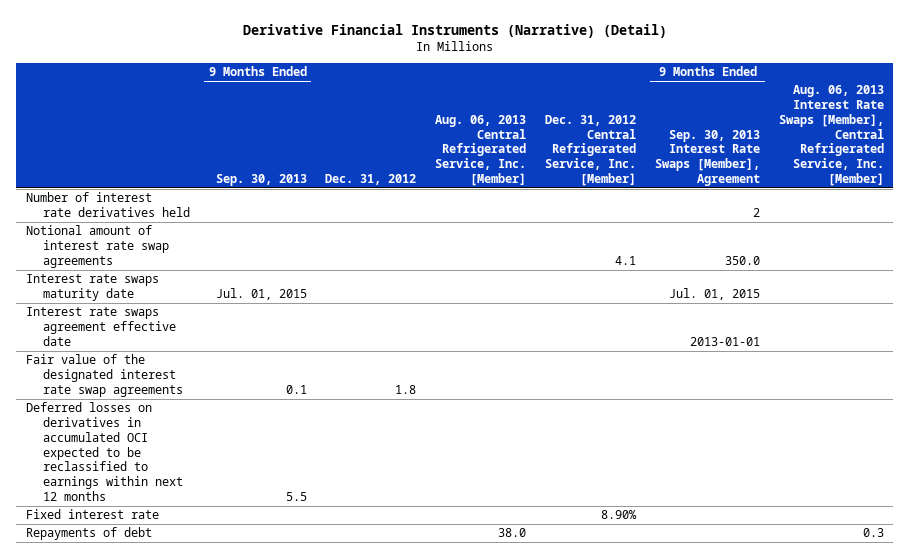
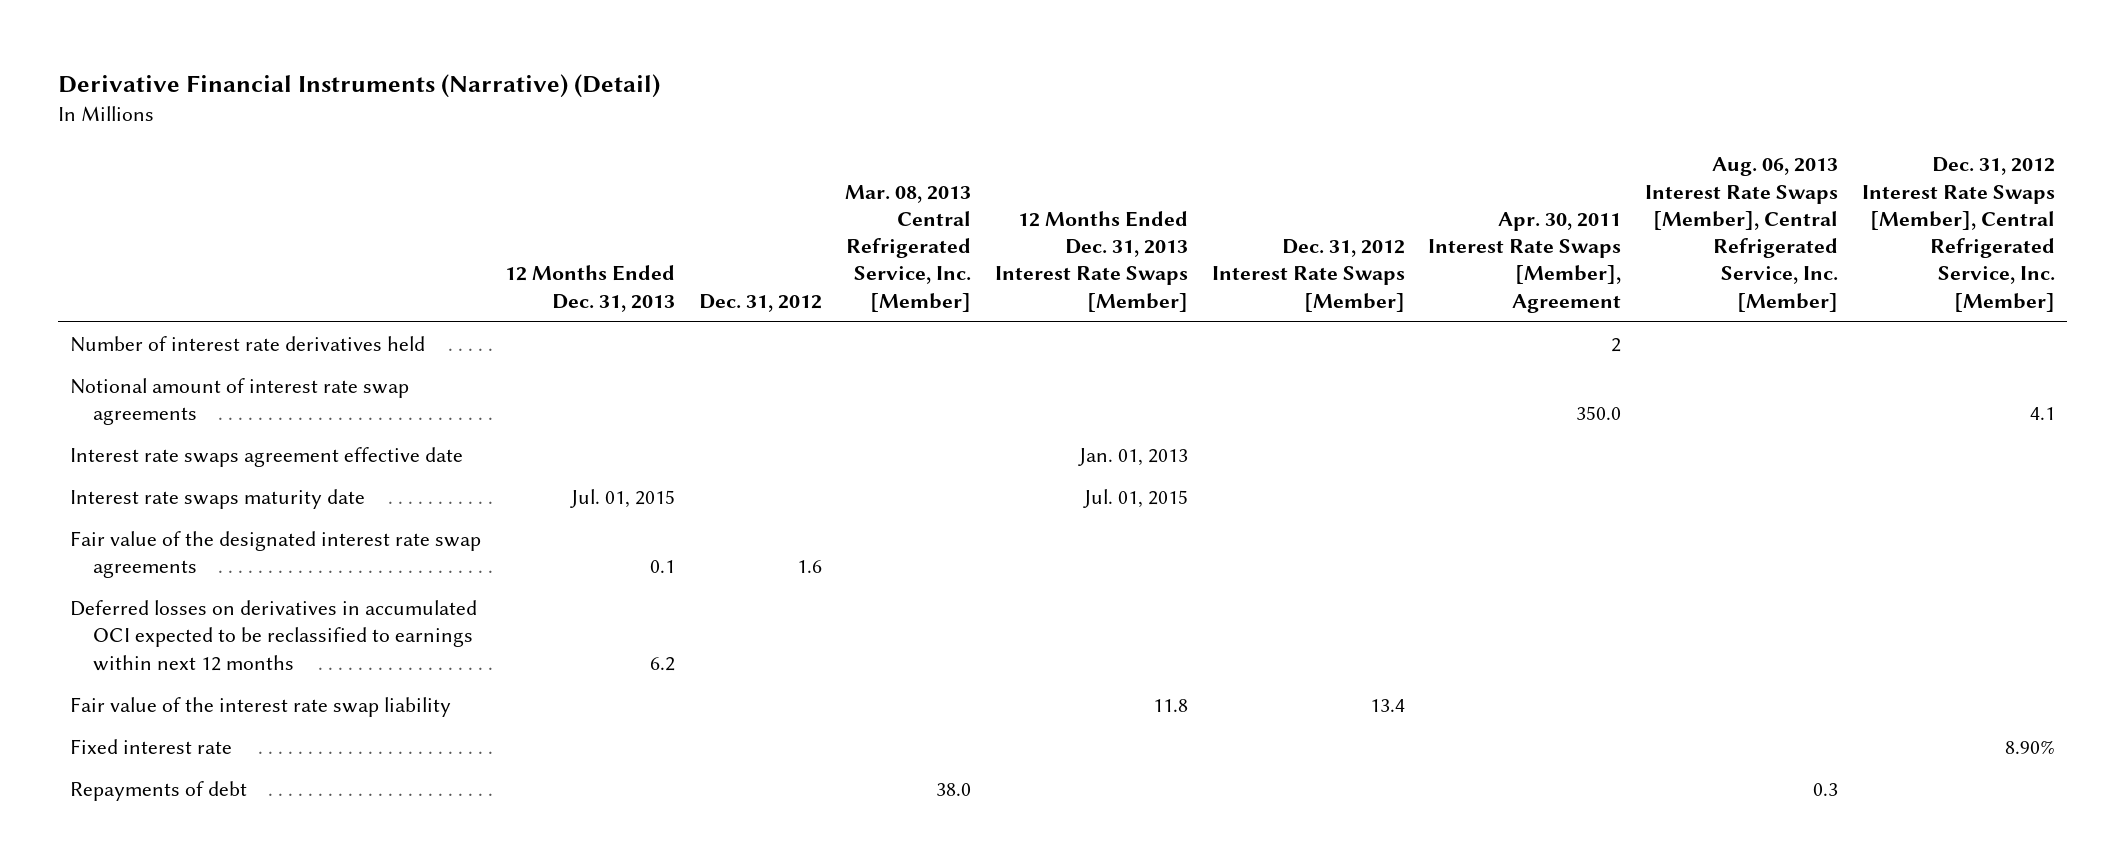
- | 9 Months Ended Sep. 30, 2013 | Dec. 31, 2012 | Aug. 06, 2013 Central Refrigerated Service, Inc. [Member] | Dec. 31, 2012 Central Refrigerated Service, Inc. [Member] | 9 Months Ended Sep. 30, 2013 Interest Rate Swaps [Member], Agreement | Aug. 06, 2013 Interest Rate Swaps [Member], Central Refrigerated Service, Inc. [Member]
+ | 12 Months Ended Dec. 31, 2013 | Dec. 31, 2012 | Mar. 08, 2013 Central Refrigerated Service, Inc. [Member] | 12 Months Ended Dec. 31, 2013 Interest Rate Swaps [Member] | Dec. 31, 2012 Interest Rate Swaps [Member] | Apr. 30, 2011 Interest Rate Swaps [Member], Agreement | Aug. 06, 2013 Interest Rate Swaps [Member], Central Refrigerated Service, Inc. [Member] | Dec. 31, 2012 Interest Rate Swaps [Member], Central Refrigerated Service, Inc. [Member]
- Fair value of the designated interest rate swap agreements | 0.1 | 1.8 | | | |
moved down: Interest rate swaps maturity date | Jul. 01, 2015 | | | Jul. 01, 2015 | | | |
+ Fair value of the designated interest rate swap agreements | 0.1 | 1.6 | | | | | |
+ Fair value of the interest rate swap liability | | | | 11.8 | 13.4 | | |

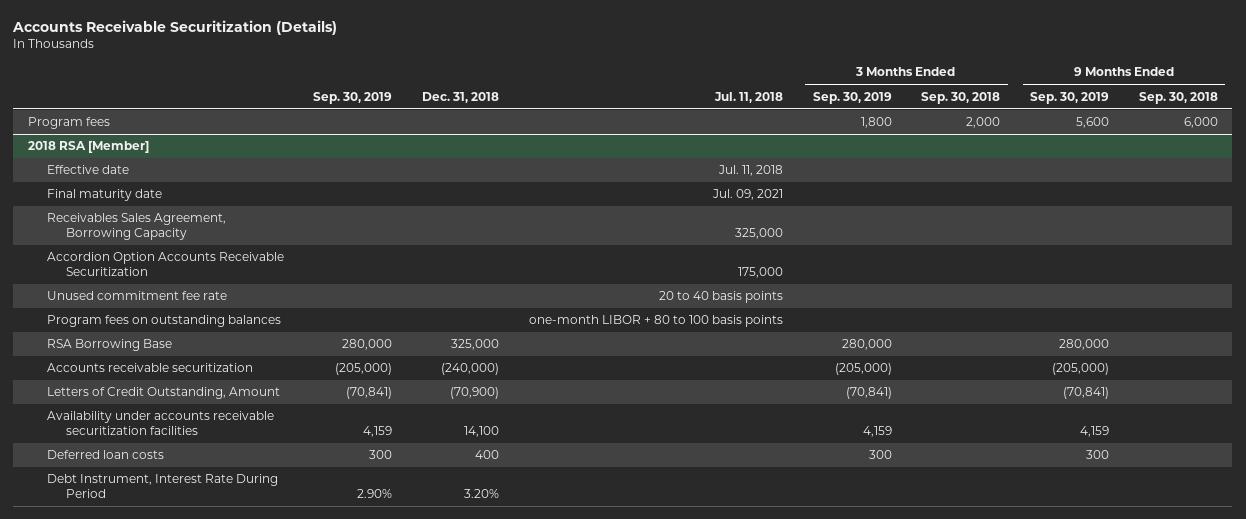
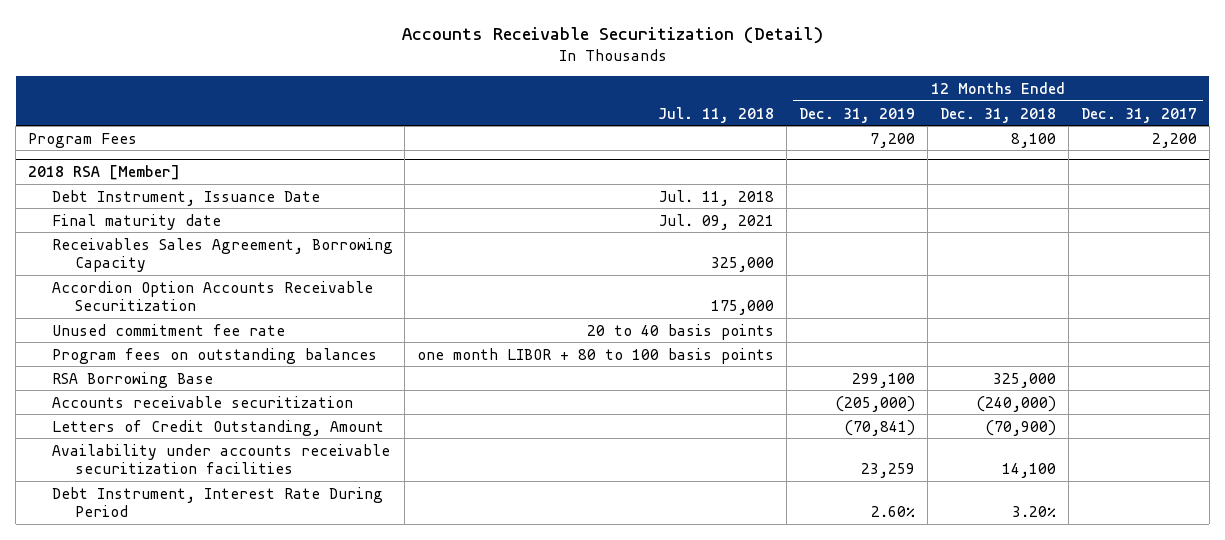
- Accounts Receivable Securitization (Details)
+ Accounts Receivable Securitization (Detail)
- | Sep. 30, 2019 | Dec. 31, 2018 | Jul. 11, 2018 | 3 Months Ended Sep. 30, 2019 | 3 Months Ended Sep. 30, 2018 | 9 Months Ended Sep. 30, 2019 | 9 Months Ended Sep. 30, 2018
+ | Jul. 11, 2018 | 12 Months Ended Dec. 31, 2019 | 12 Months Ended Dec. 31, 2018 | 12 Months Ended Dec. 31, 2017
- Program fees | | | | 1,800 | 2,000 | 5,600 | 6,000
+ Program Fees | | 7,200 | 8,100 | 2,200
@ 2018 RSA [Member]
- Effective date | | | Jul. 11, 2018 | | | |
+ Debt Instrument, Issuance Date | Jul. 11, 2018 | | |
- Program fees on outstanding balances | | | one-month LIBOR + 80 to 100 basis points | | | |
+ Program fees on outstanding balances | one month LIBOR + 80 to 100 basis points | | |
- Deferred loan costs | 300 | 400 | | 300 | | 300 |

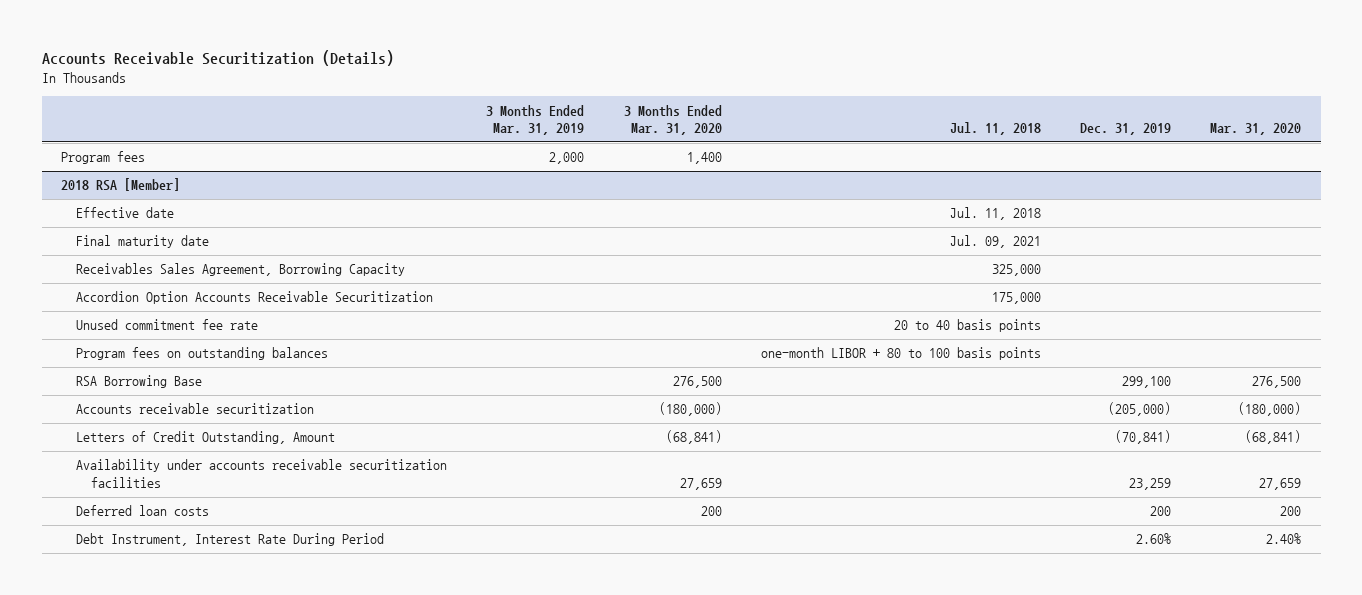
- Accounts Receivable Securitization (Detail)
+ Accounts Receivable Securitization (Details)
- | Jul. 11, 2018 | 12 Months Ended Dec. 31, 2019 | 12 Months Ended Dec. 31, 2018 | 12 Months Ended Dec. 31, 2017
+ | 3 Months Ended Mar. 31, 2019 | 3 Months Ended Mar. 31, 2020 | Jul. 11, 2018 | Dec. 31, 2019 | Mar. 31, 2020
- Program Fees | | 7,200 | 8,100 | 2,200
+ Program fees | 2,000 | 1,400 | | |
@ 2018 RSA [Member]
- Debt Instrument, Issuance Date | Jul. 11, 2018 | | |
+ Effective date | | | Jul. 11, 2018 | |
- Program fees on outstanding balances | one month LIBOR + 80 to 100 basis points | | |
+ Program fees on outstanding balances | | | one-month LIBOR + 80 to 100 basis points | |
+ Deferred loan costs | | 200 | | 200 | 200

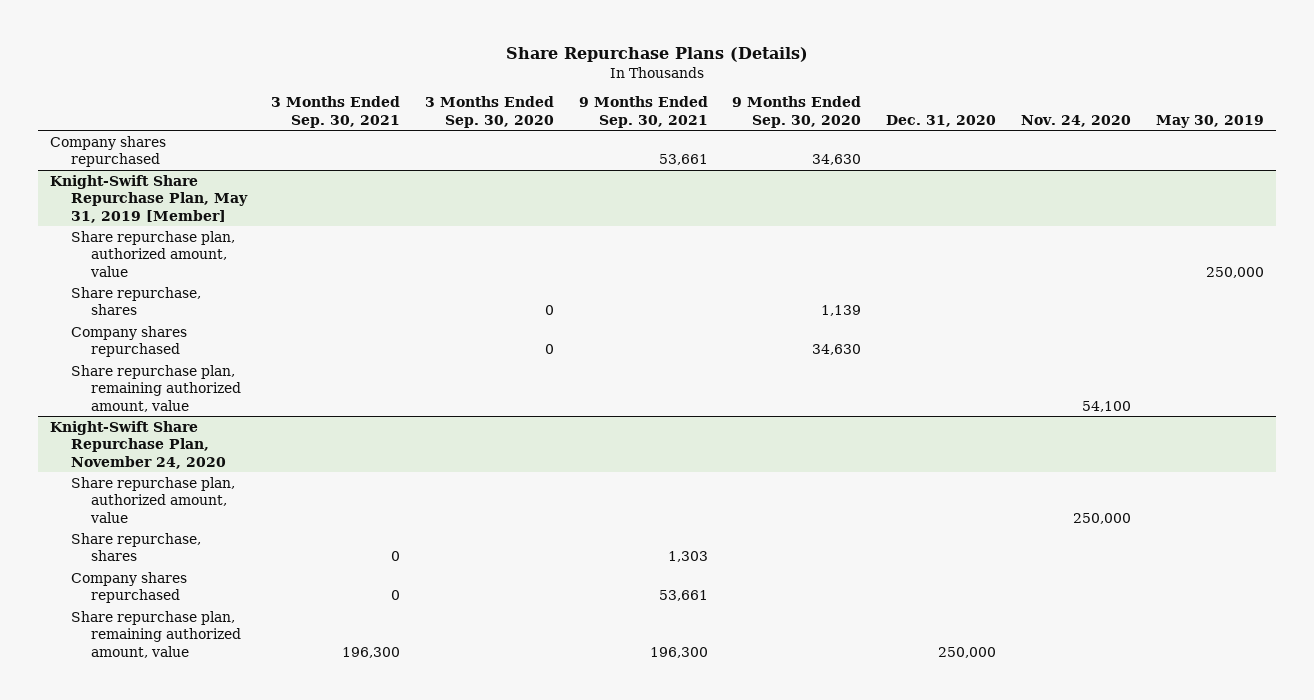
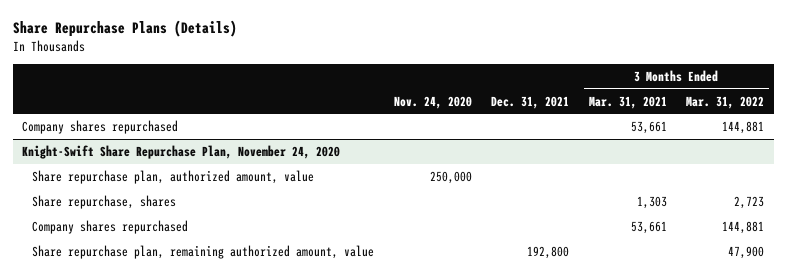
- | 3 Months Ended Sep. 30, 2021 | 3 Months Ended Sep. 30, 2020 | 9 Months Ended Sep. 30, 2021 | 9 Months Ended Sep. 30, 2020 | Dec. 31, 2020 | Nov. 24, 2020 | May 30, 2019
+ | Nov. 24, 2020 | Dec. 31, 2021 | 3 Months Ended Mar. 31, 2021 | 3 Months Ended Mar. 31, 2022
- Knight-Swift Share Repurchase Plan, May 31, 2019 [Member]
- Share repurchase plan, authorized amount, value | | | | | | | 250,000
- Share repurchase, shares | | 0 | | 1,139 | | |
- Company shares repurchased | | 0 | | 34,630 | | |
- Share repurchase plan, remaining authorized amount, value | | | | | | 54,100 |

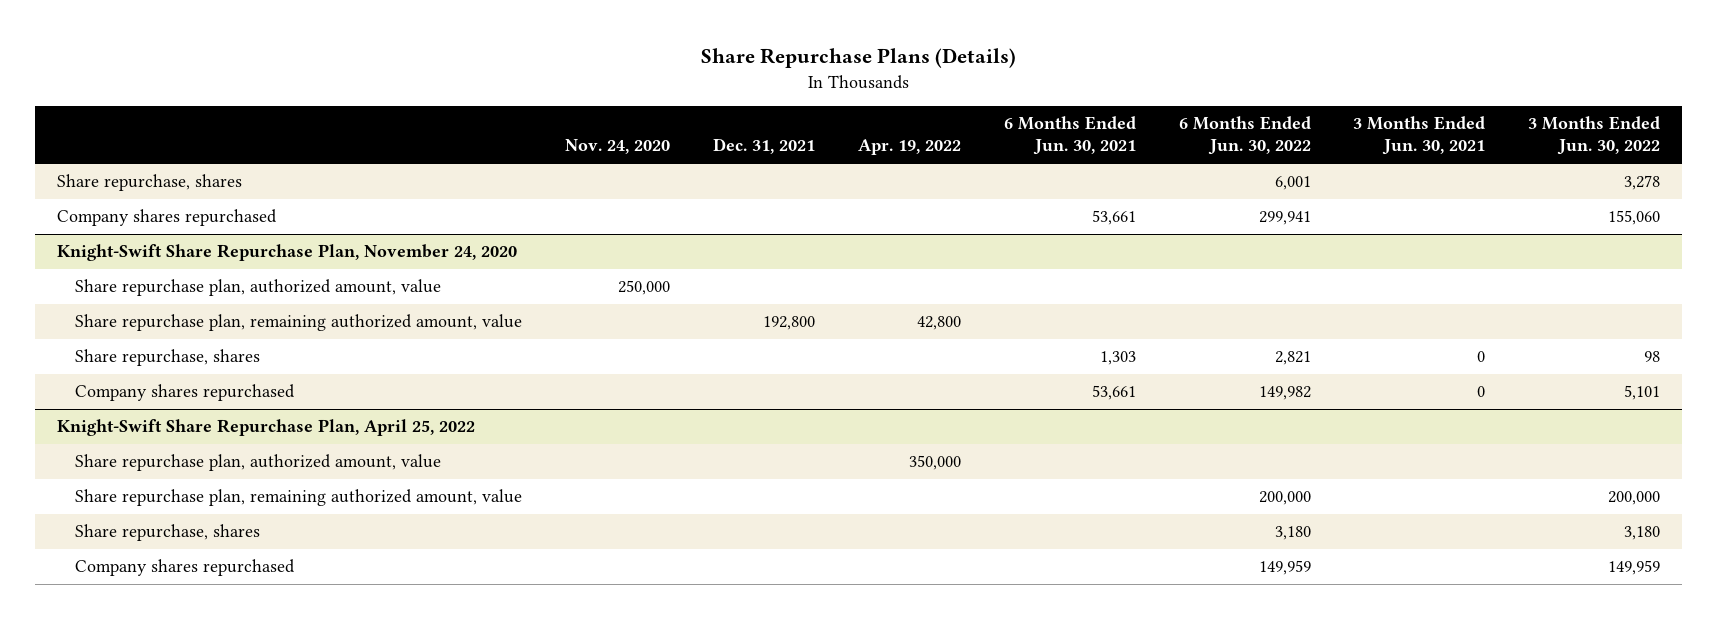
- | Nov. 24, 2020 | Dec. 31, 2021 | 3 Months Ended Mar. 31, 2021 | 3 Months Ended Mar. 31, 2022
+ | Nov. 24, 2020 | Dec. 31, 2021 | Apr. 19, 2022 | 6 Months Ended Jun. 30, 2021 | 6 Months Ended Jun. 30, 2022 | 3 Months Ended Jun. 30, 2021 | 3 Months Ended Jun. 30, 2022
+ Share repurchase, shares | | | | | 6,001 | | 3,278
@ Knight-Swift Share Repurchase Plan, November 24, 2020
moved up: Share repurchase plan, remaining authorized amount, value | | 192,800 | 42,800 | | | |
+ Knight-Swift Share Repurchase Plan, April 25, 2022
+ Share repurchase plan, authorized amount, value | | | 350,000 | | | |
+ Share repurchase plan, remaining authorized amount, value | | | | | 200,000 | | 200,000
+ Share repurchase, shares | | | | | 3,180 | | 3,180
+ Company shares repurchased | | | | | 149,959 | | 149,959

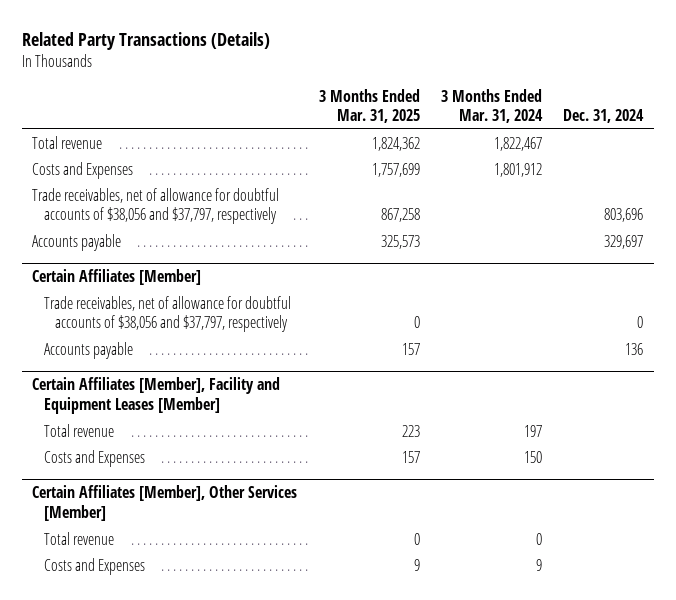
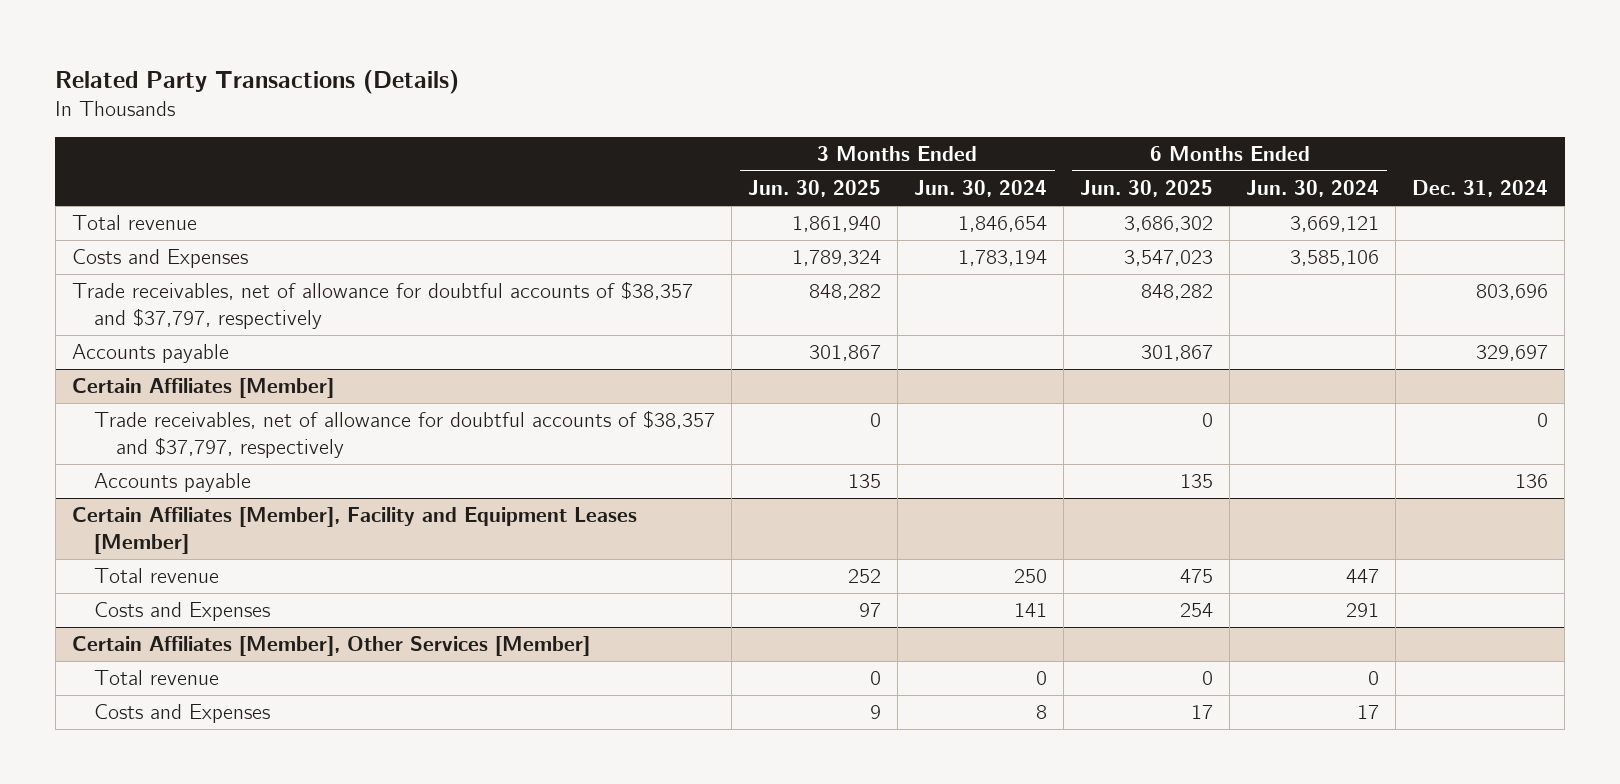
- | 3 Months Ended Mar. 31, 2025 | 3 Months Ended Mar. 31, 2024 | Dec. 31, 2024
+ | 3 Months Ended Jun. 30, 2025 | 3 Months Ended Jun. 30, 2024 | 6 Months Ended Jun. 30, 2025 | 6 Months Ended Jun. 30, 2024 | Dec. 31, 2024
- Trade receivables, net of allowance for doubtful accounts of $38,056 and $37,797, respectively | 867,258 | | 803,696
+ Trade receivables, net of allowance for doubtful accounts of $38,357 and $37,797, respectively | 848,282 | | 848,282 | | 803,696
@ Certain Affiliates [Member]
- Trade receivables, net of allowance for doubtful accounts of $38,056 and $37,797, respectively | 0 | | 0
+ Trade receivables, net of allowance for doubtful accounts of $38,357 and $37,797, respectively | 0 | | 0 | | 0

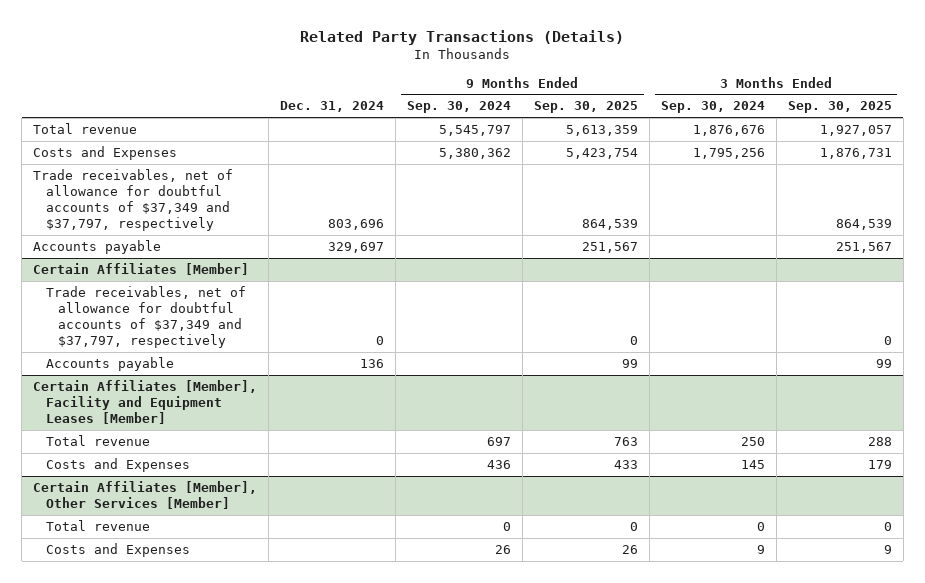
- | 3 Months Ended Jun. 30, 2025 | 3 Months Ended Jun. 30, 2024 | 6 Months Ended Jun. 30, 2025 | 6 Months Ended Jun. 30, 2024 | Dec. 31, 2024
+ | Dec. 31, 2024 | 9 Months Ended Sep. 30, 2024 | 9 Months Ended Sep. 30, 2025 | 3 Months Ended Sep. 30, 2024 | 3 Months Ended Sep. 30, 2025
- Trade receivables, net of allowance for doubtful accounts of $38,357 and $37,797, respectively | 848,282 | | 848,282 | | 803,696
+ Trade receivables, net of allowance for doubtful accounts of $37,349 and $37,797, respectively | 803,696 | | 864,539 | | 864,539
@ Certain Affiliates [Member]
- Trade receivables, net of allowance for doubtful accounts of $38,357 and $37,797, respectively | 0 | | 0 | | 0
+ Trade receivables, net of allowance for doubtful accounts of $37,349 and $37,797, respectively | 0 | | 0 | | 0

